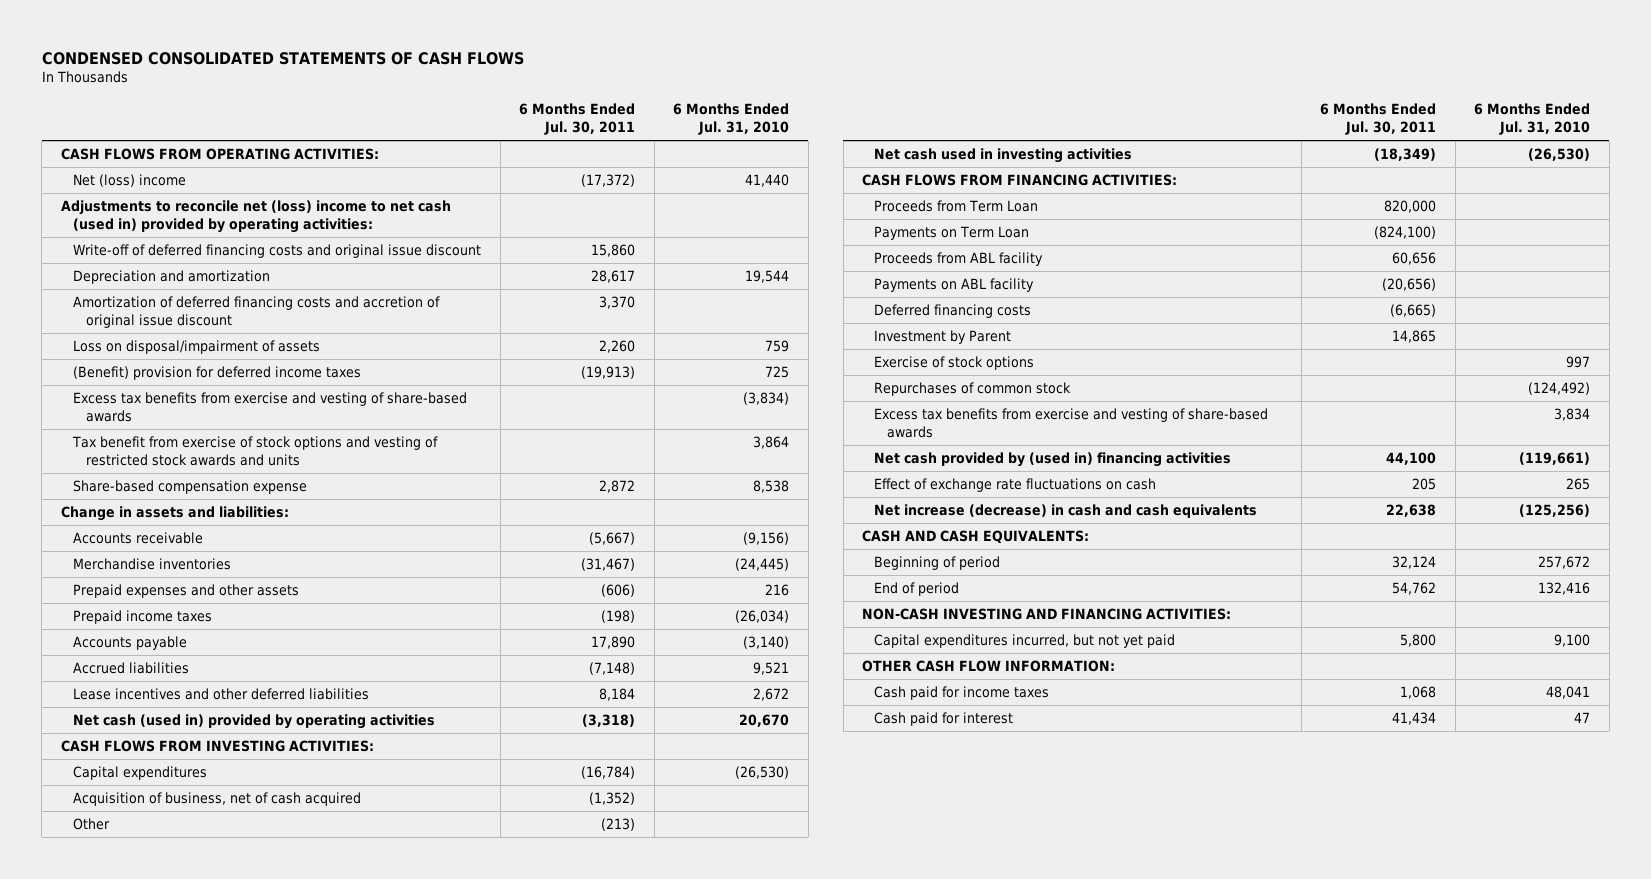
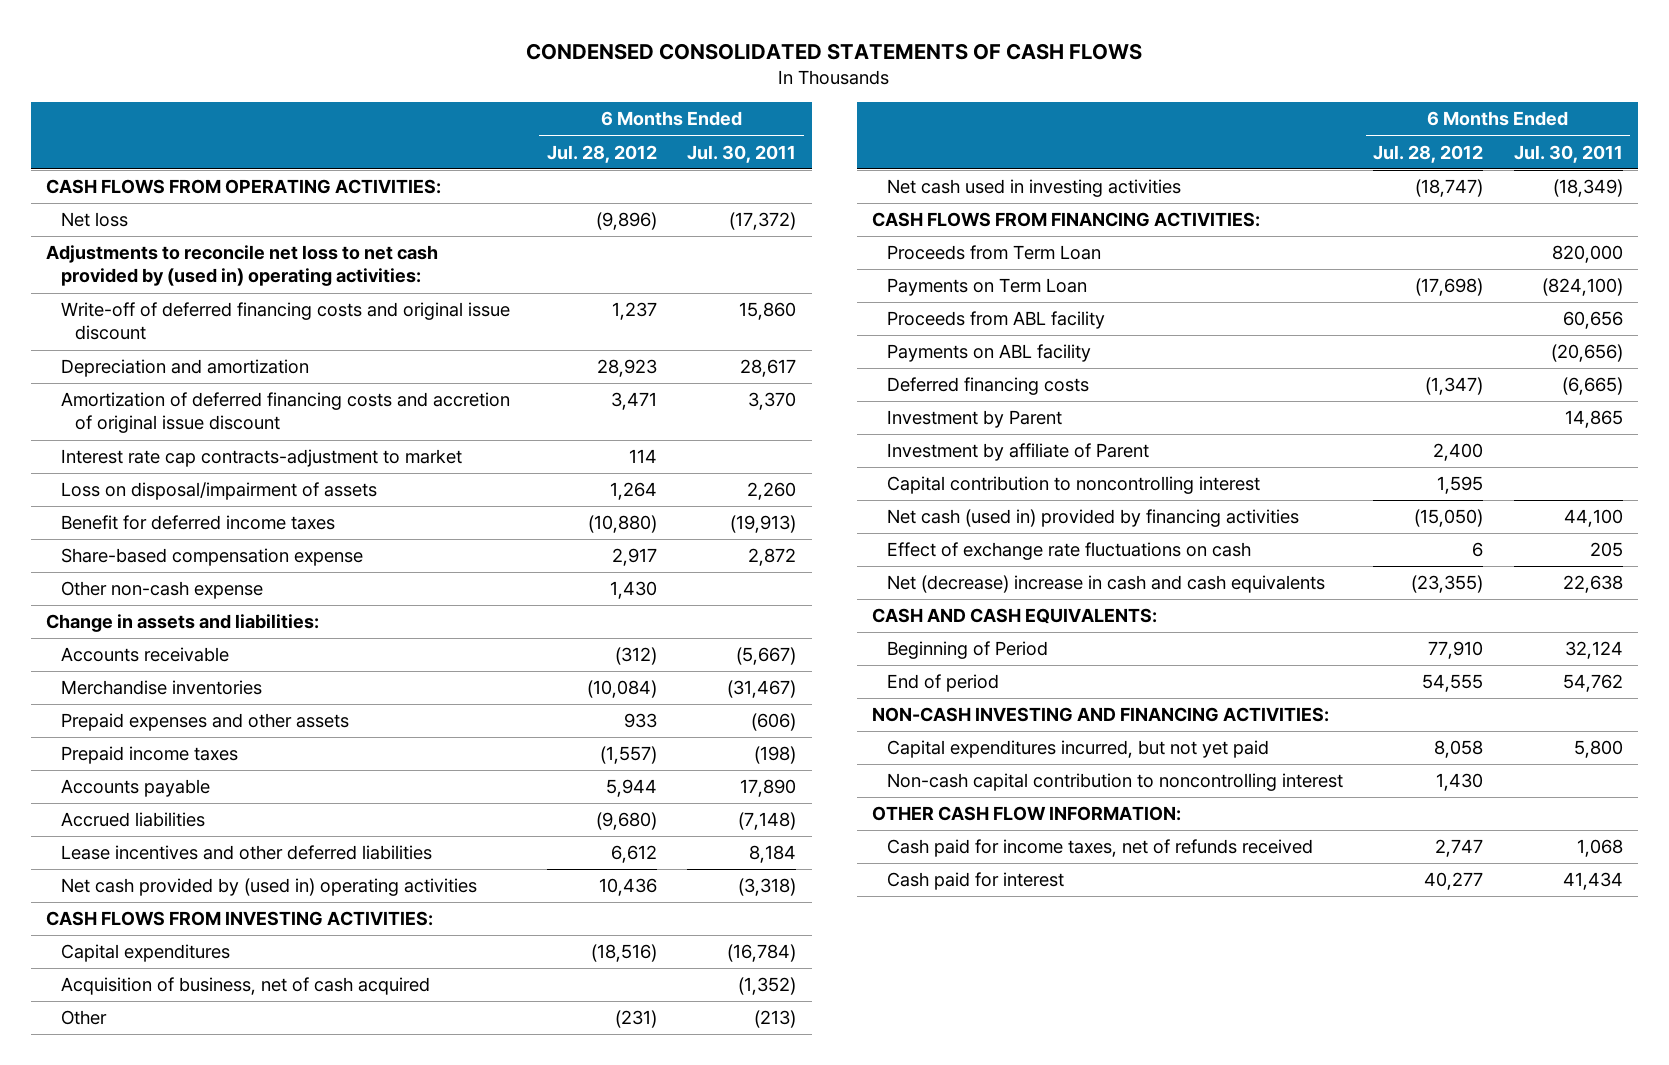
- | 6 Months Ended Jul. 30, 2011 | 6 Months Ended Jul. 31, 2010
+ | 6 Months Ended Jul. 28, 2012 | 6 Months Ended Jul. 30, 2011
- Net (loss) income | (17,372) | 41,440
- Adjustments to reconcile net (loss) income to net cash (used in) provided by operating activities:
+ Net loss | (9,896) | (17,372)
+ Adjustments to reconcile net loss to net cash provided by (used in) operating activities:
+ Interest rate cap contracts-adjustment to market | 114 |
- (Benefit) provision for deferred income taxes | (19,913) | 725
- Excess tax benefits from exercise and vesting of share-based awards | | (3,834)
- Tax benefit from exercise of stock options and vesting of restricted stock awards and units | | 3,864
+ Benefit for deferred income taxes | (10,880) | (19,913)
+ Other non-cash expense | 1,430 |
- Net cash (used in) provided by operating activities | (3,318) | 20,670
+ Net cash provided by (used in) operating activities | 10,436 | (3,318)
- Exercise of stock options | | 997
- Repurchases of common stock | | (124,492)
- Excess tax benefits from exercise and vesting of share-based awards | | 3,834
- Net cash provided by (used in) financing activities | 44,100 | (119,661)
+ Investment by affiliate of Parent | 2,400 |
+ Capital contribution to noncontrolling interest | 1,595 |
+ Net cash (used in) provided by financing activities | (15,050) | 44,100
- Net increase (decrease) in cash and cash equivalents | 22,638 | (125,256)
+ Net (decrease) increase in cash and cash equivalents | (23,355) | 22,638
- Beginning of period | 32,124 | 257,672
+ Beginning of Period | 77,910 | 32,124
+ Non-cash capital contribution to noncontrolling interest | 1,430 |
- Cash paid for income taxes | 1,068 | 48,041
+ Cash paid for income taxes, net of refunds received | 2,747 | 1,068

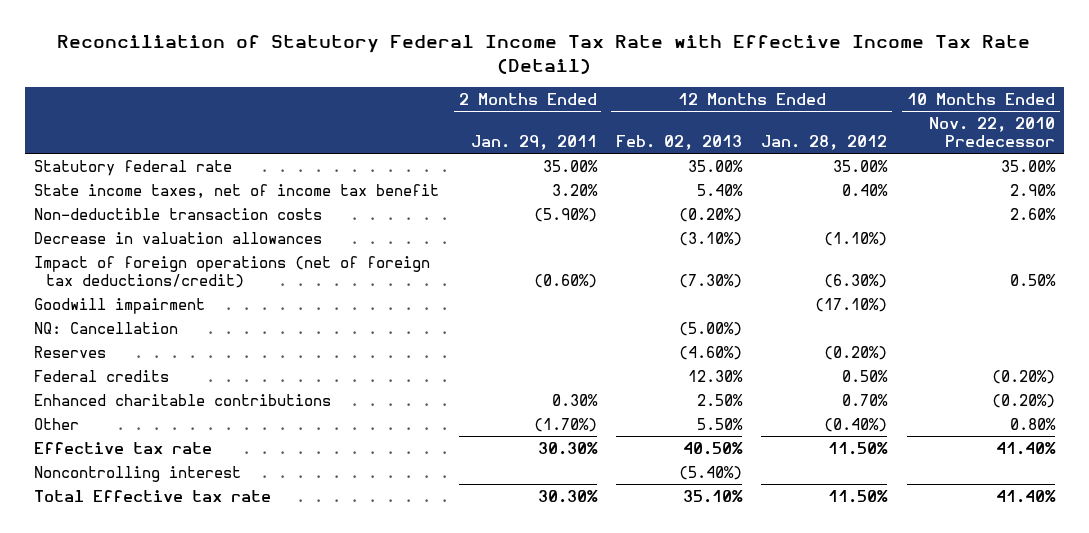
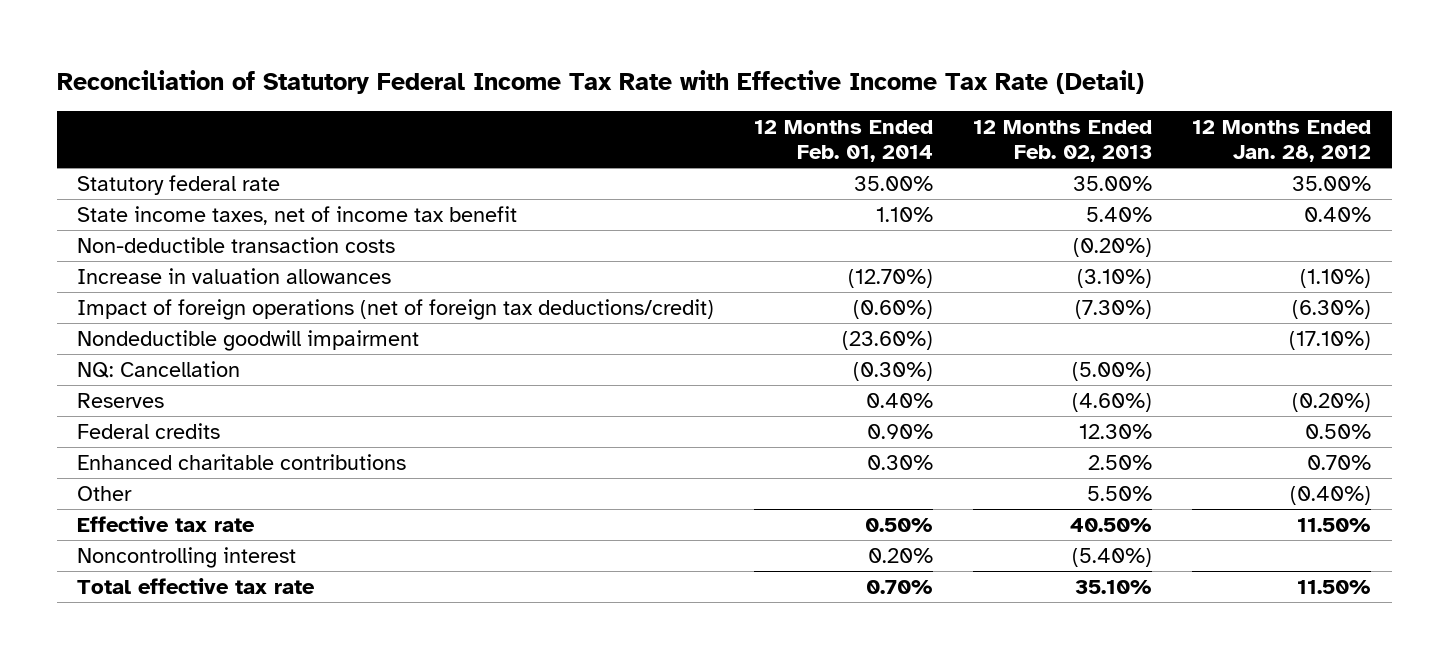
- | 2 Months Ended Jan. 29, 2011 | 12 Months Ended Feb. 02, 2013 | 12 Months Ended Jan. 28, 2012 | 10 Months Ended Nov. 22, 2010 Predecessor
+ | 12 Months Ended Feb. 01, 2014 | 12 Months Ended Feb. 02, 2013 | 12 Months Ended Jan. 28, 2012
- Decrease in valuation allowances | | (3.10%) | (1.10%) |
+ Increase in valuation allowances | (12.70%) | (3.10%) | (1.10%)
- Goodwill impairment | | | (17.10%) |
+ Nondeductible goodwill impairment | (23.60%) | | (17.10%)
- Total Effective tax rate | 30.30% | 35.10% | 11.50% | 41.40%
+ Total effective tax rate | 0.70% | 35.10% | 11.50%

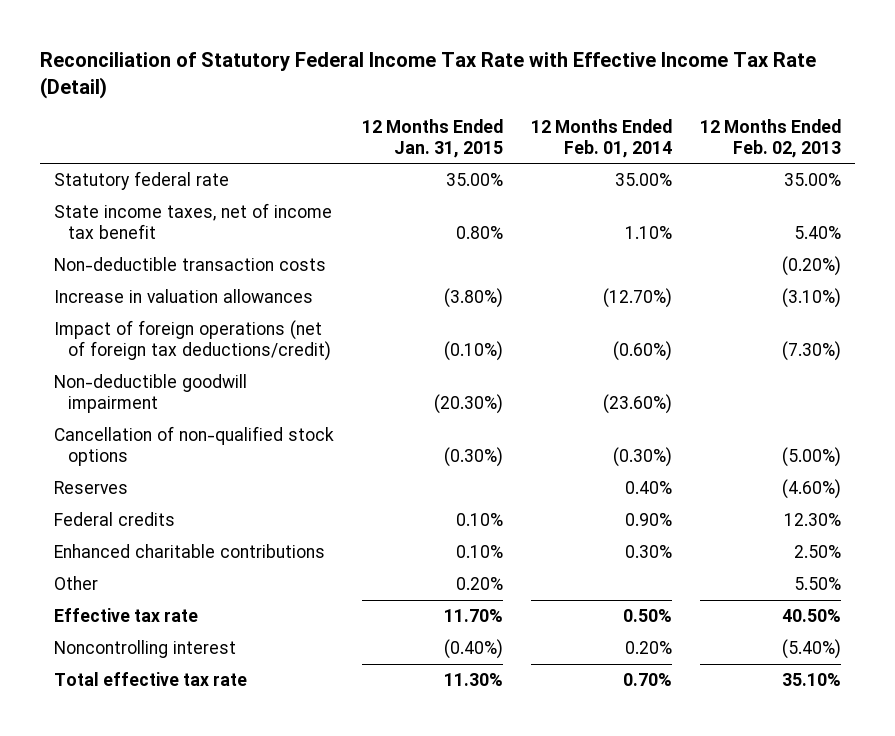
- | 12 Months Ended Feb. 01, 2014 | 12 Months Ended Feb. 02, 2013 | 12 Months Ended Jan. 28, 2012
+ | 12 Months Ended Jan. 31, 2015 | 12 Months Ended Feb. 01, 2014 | 12 Months Ended Feb. 02, 2013
- Nondeductible goodwill impairment | (23.60%) | | (17.10%)
- NQ: Cancellation | (0.30%) | (5.00%) |
+ Non-deductible goodwill impairment | (20.30%) | (23.60%) |
+ Cancellation of non-qualified stock options | (0.30%) | (0.30%) | (5.00%)

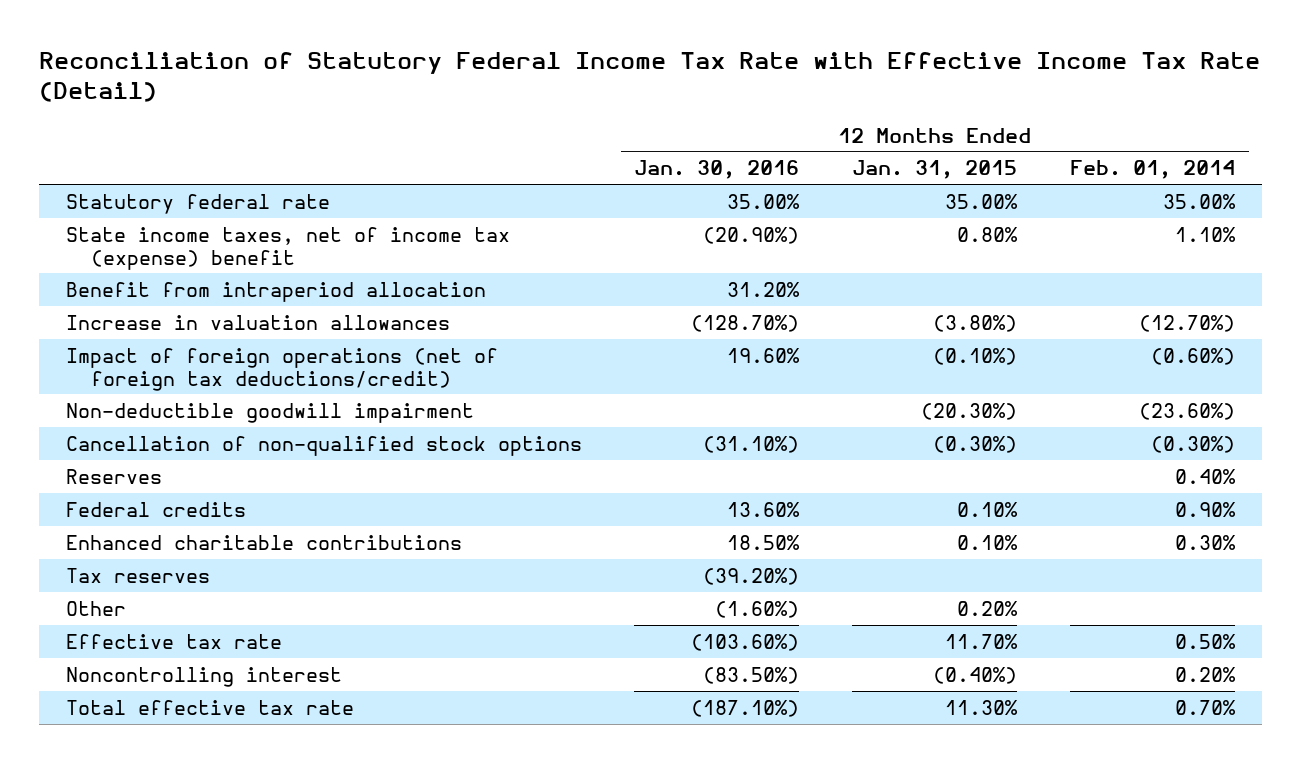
- | 12 Months Ended Jan. 31, 2015 | 12 Months Ended Feb. 01, 2014 | 12 Months Ended Feb. 02, 2013
+ | 12 Months Ended Jan. 30, 2016 | 12 Months Ended Jan. 31, 2015 | 12 Months Ended Feb. 01, 2014
- State income taxes, net of income tax benefit | 0.80% | 1.10% | 5.40%
- Non-deductible transaction costs | | | (0.20%)
+ State income taxes, net of income tax (expense) benefit | (20.90%) | 0.80% | 1.10%
+ Benefit from intraperiod allocation | 31.20% | |
+ Tax reserves | (39.20%) | |

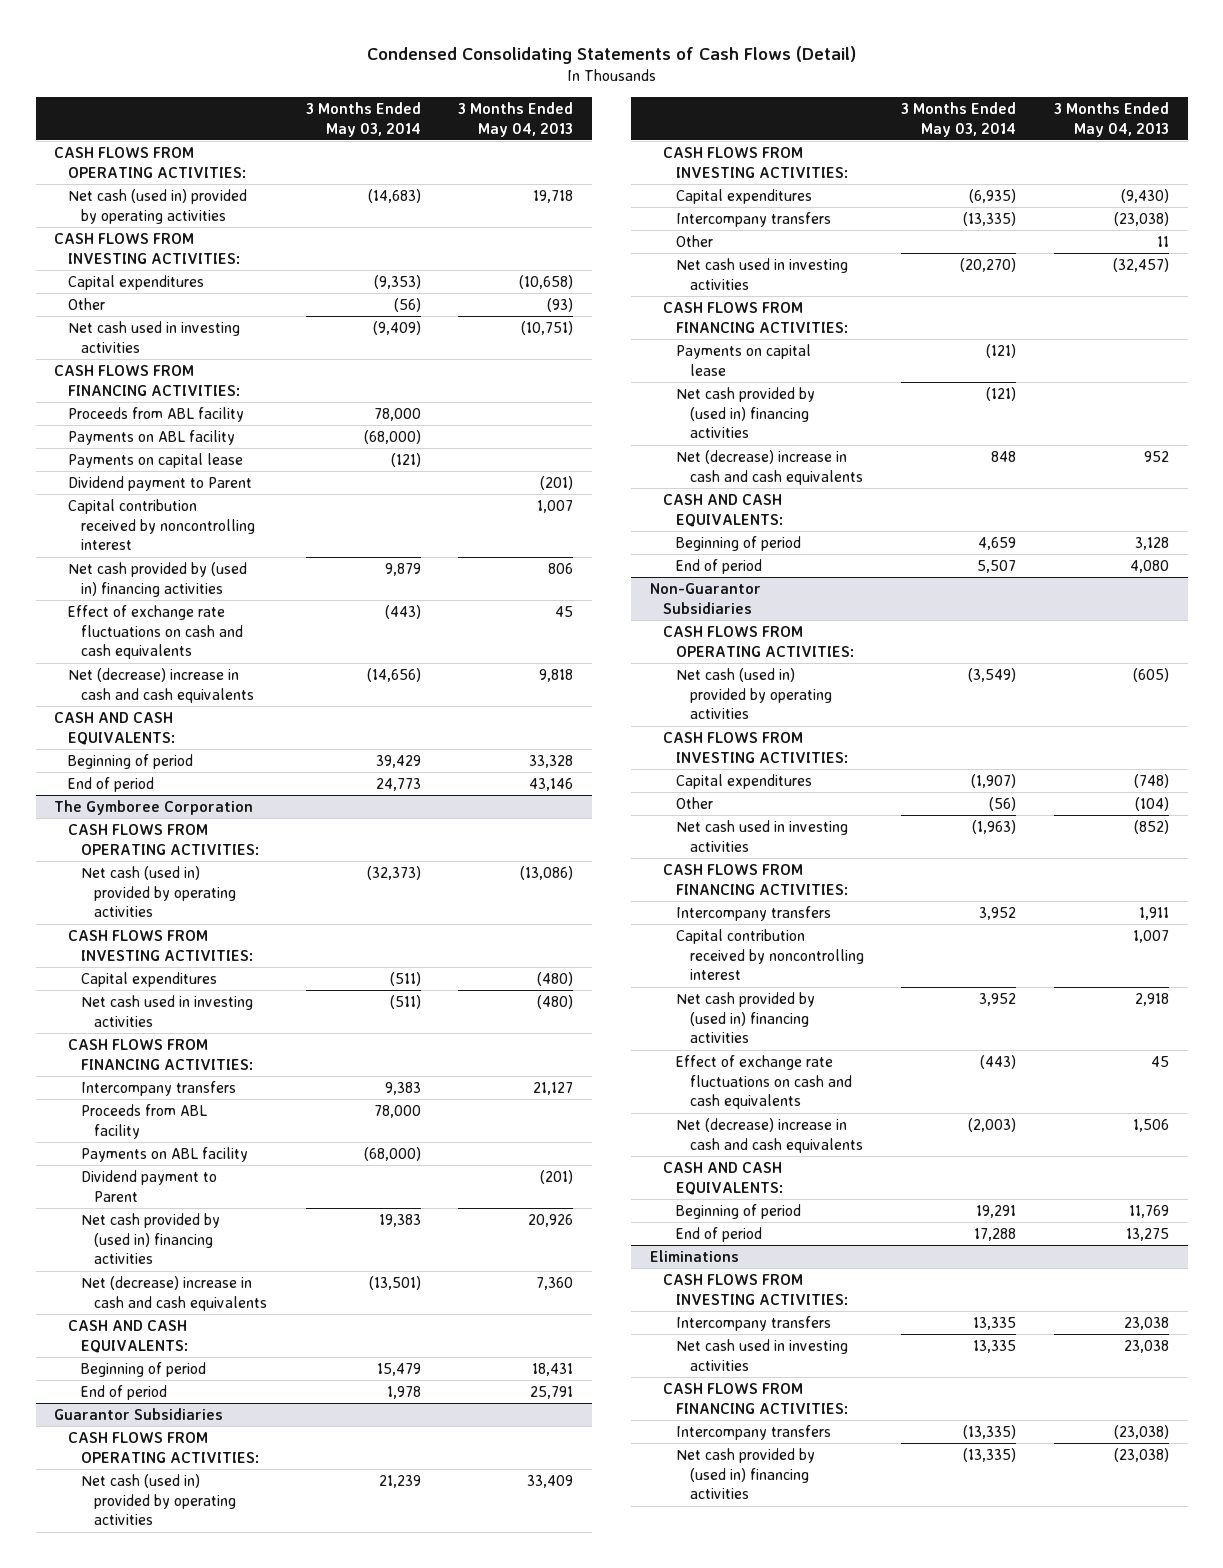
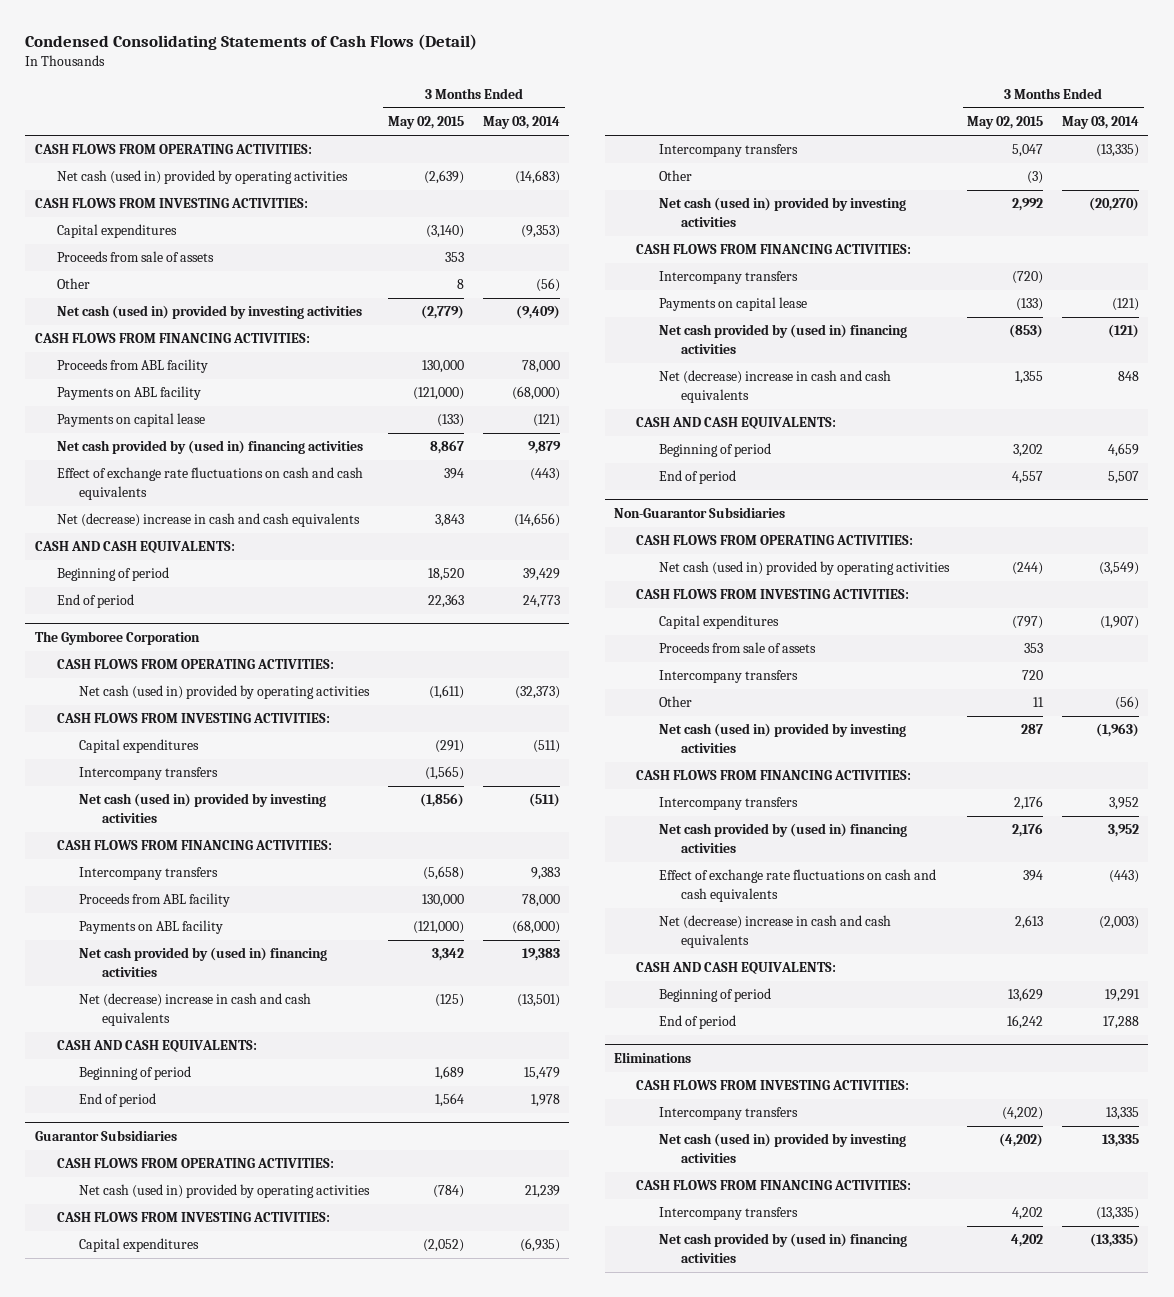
- | 3 Months Ended May 03, 2014 | 3 Months Ended May 04, 2013
+ | 3 Months Ended May 02, 2015 | 3 Months Ended May 03, 2014
+ Proceeds from sale of assets | 353 |
- Net cash used in investing activities | (9,409) | (10,751)
+ Net cash (used in) provided by investing activities | (2,779) | (9,409)
- Dividend payment to Parent | | (201)
- Capital contribution received by noncontrolling interest | | 1,007
@ The Gymboree Corporation
- Net cash used in investing activities | (511) | (480)
+ Intercompany transfers | (1,565) |
+ Net cash (used in) provided by investing activities | (1,856) | (511)
- Dividend payment to Parent | | (201)
@ Guarantor Subsidiaries
- Net cash used in investing activities | (20,270) | (32,457)
+ Net cash (used in) provided by investing activities | 2,992 | (20,270)
+ Intercompany transfers | (720) |
@ Non-Guarantor Subsidiaries
+ Proceeds from sale of assets | 353 |
+ Intercompany transfers | 720 |
- Net cash used in investing activities | (1,963) | (852)
+ Net cash (used in) provided by investing activities | 287 | (1,963)
- Capital contribution received by noncontrolling interest | | 1,007
@ Eliminations
- Net cash used in investing activities | 13,335 | 23,038
+ Net cash (used in) provided by investing activities | (4,202) | 13,335

